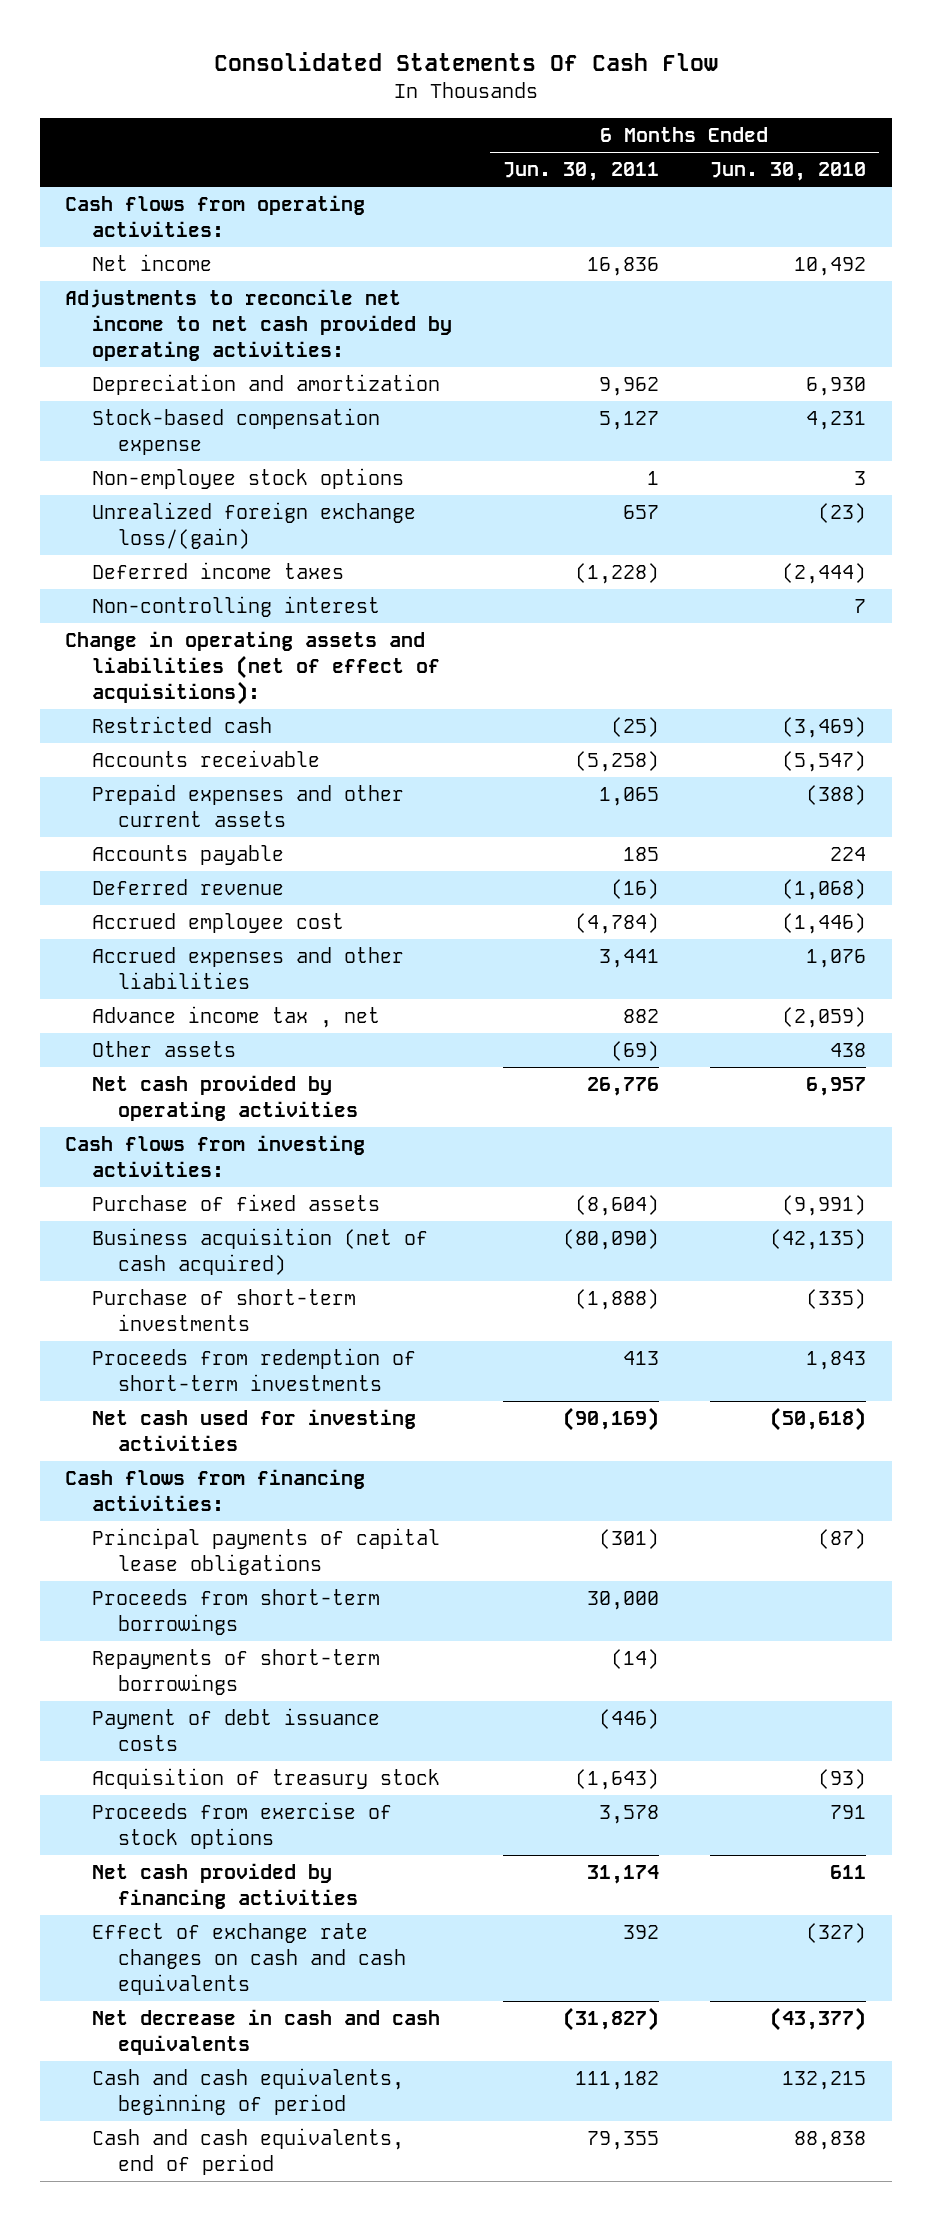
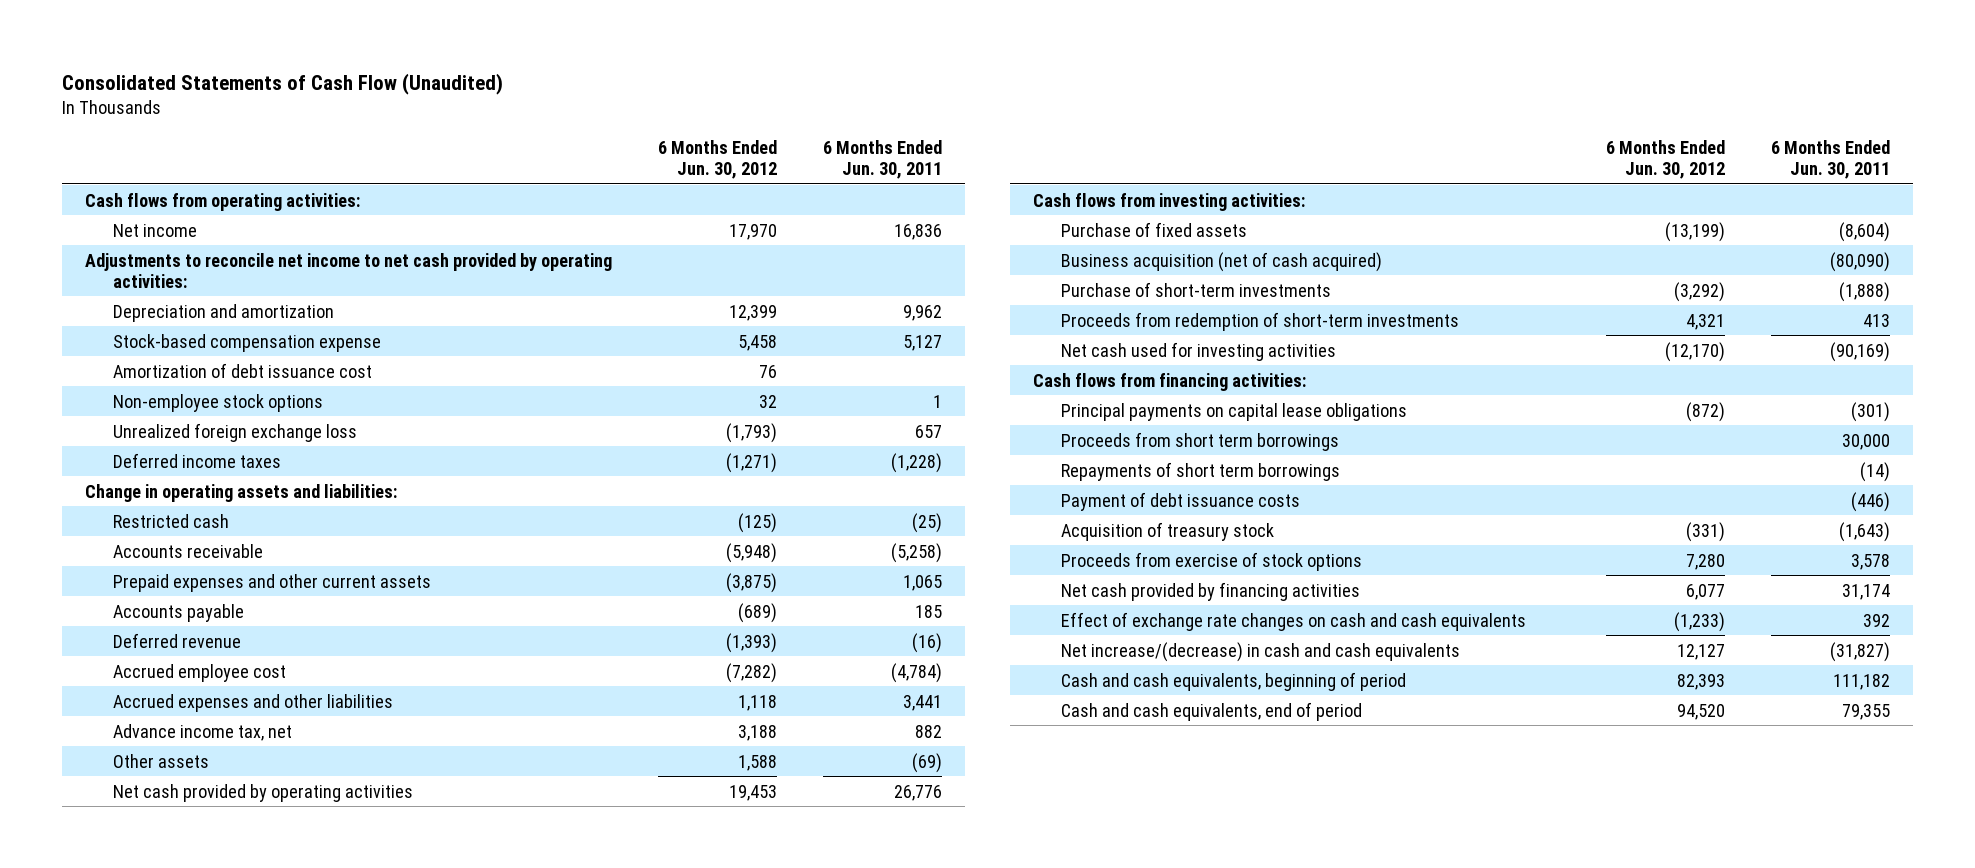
- Consolidated Statements Of Cash Flow
+ Consolidated Statements of Cash Flow (Unaudited)
- | 6 Months Ended Jun. 30, 2011 | 6 Months Ended Jun. 30, 2010
+ | 6 Months Ended Jun. 30, 2012 | 6 Months Ended Jun. 30, 2011
+ Amortization of debt issuance cost | 76 |
- Unrealized foreign exchange loss/(gain) | 657 | (23)
+ Unrealized foreign exchange loss | (1,793) | 657
- Non-controlling interest | | 7
- Change in operating assets and liabilities (net of effect of acquisitions):
+ Change in operating assets and liabilities:
- Advance income tax , net | 882 | (2,059)
+ Advance income tax, net | 3,188 | 882
- Principal payments of capital lease obligations | (301) | (87)
- Proceeds from short-term borrowings | 30,000 |
- Repayments of short-term borrowings | (14) |
+ Principal payments on capital lease obligations | (872) | (301)
+ Proceeds from short term borrowings | | 30,000
+ Repayments of short term borrowings | | (14)
- Net decrease in cash and cash equivalents | (31,827) | (43,377)
+ Net increase/(decrease) in cash and cash equivalents | 12,127 | (31,827)

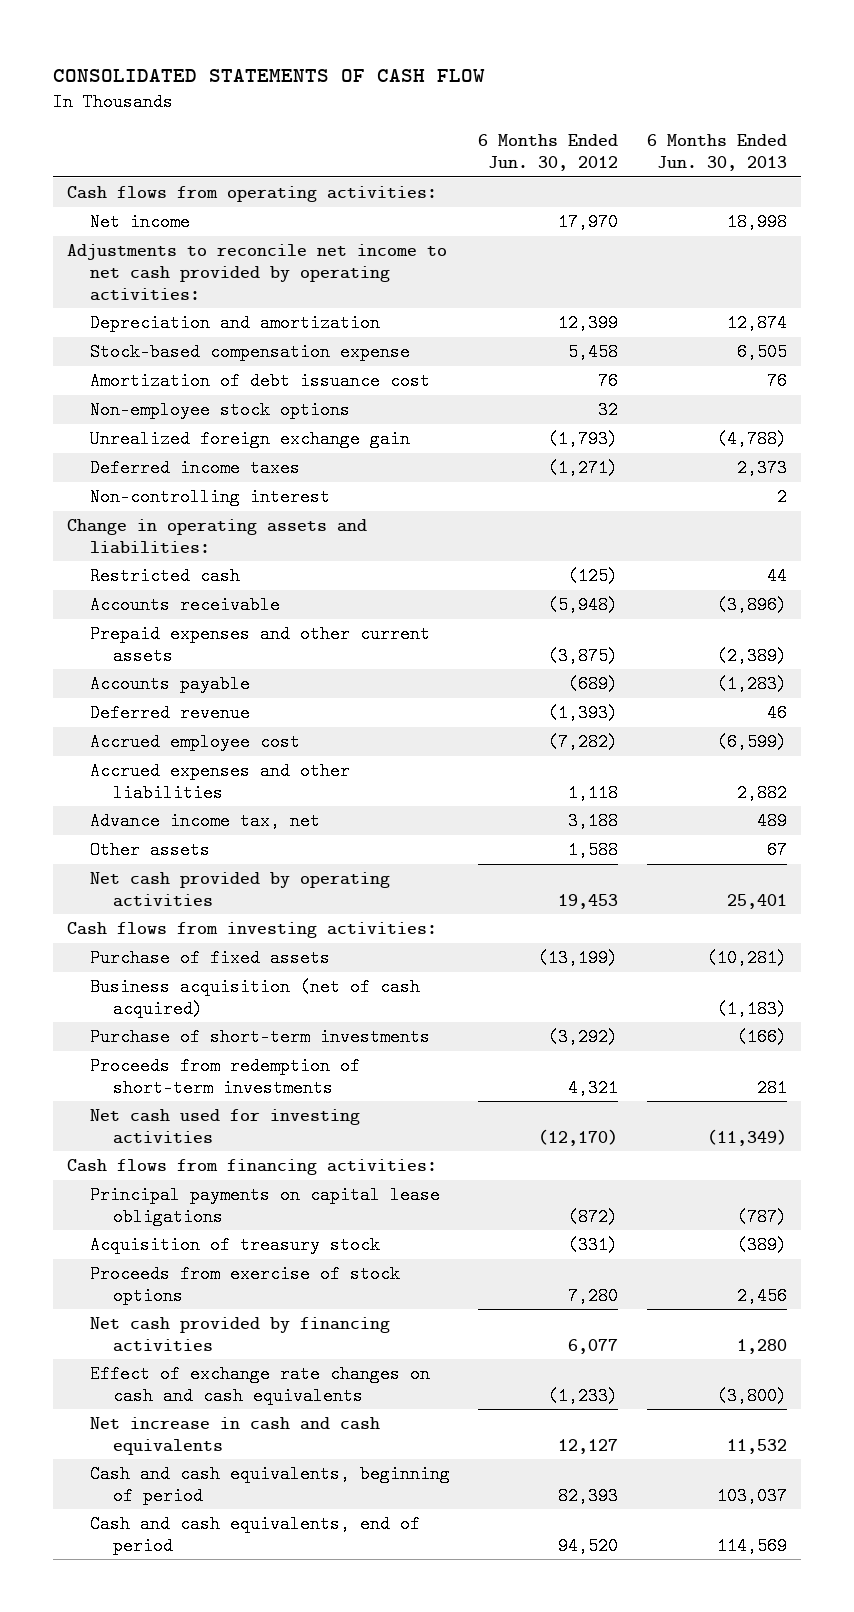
- Consolidated Statements of Cash Flow (Unaudited)
+ CONSOLIDATED STATEMENTS OF CASH FLOW
- | 6 Months Ended Jun. 30, 2012 | 6 Months Ended Jun. 30, 2011
+ | 6 Months Ended Jun. 30, 2012 | 6 Months Ended Jun. 30, 2013
- Unrealized foreign exchange loss | (1,793) | 657
+ Unrealized foreign exchange gain | (1,793) | (4,788)
+ Non-controlling interest | | 2
- Proceeds from short term borrowings | | 30,000
- Repayments of short term borrowings | | (14)
- Payment of debt issuance costs | | (446)
- Net increase/(decrease) in cash and cash equivalents | 12,127 | (31,827)
+ Net increase in cash and cash equivalents | 12,127 | 11,532

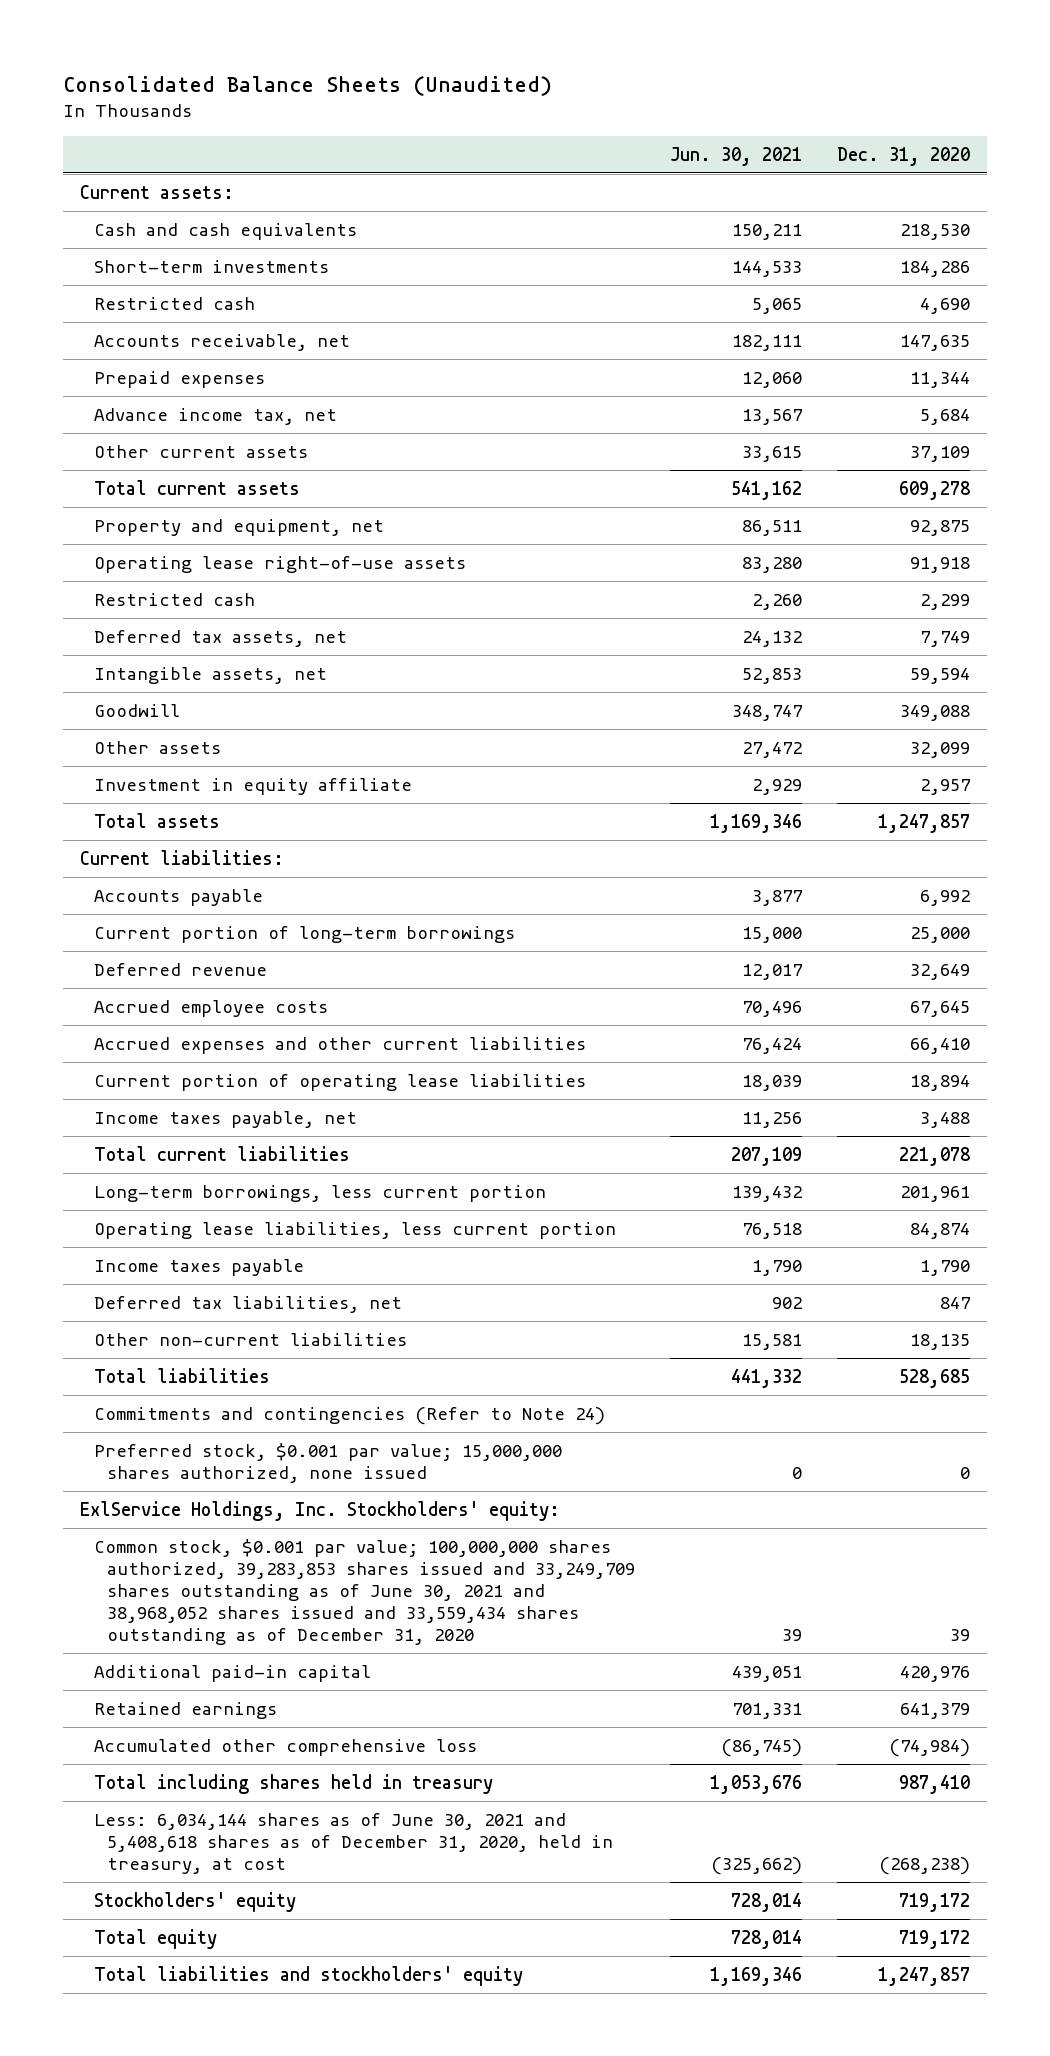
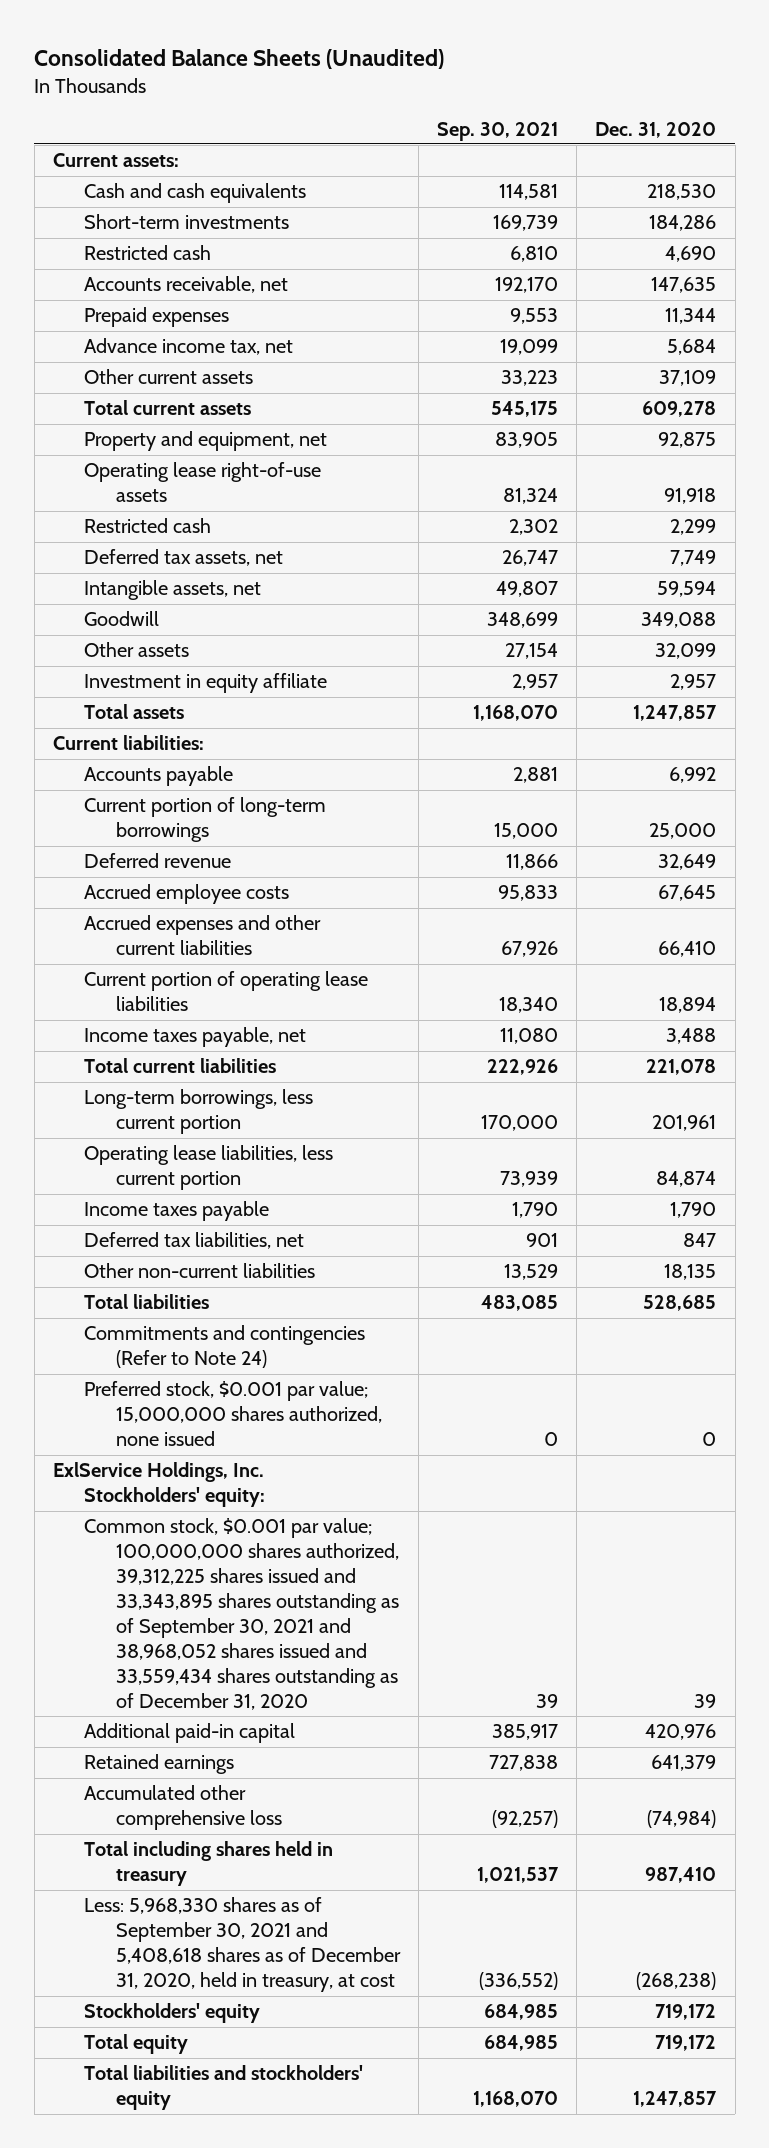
- | Jun. 30, 2021 | Dec. 31, 2020
+ | Sep. 30, 2021 | Dec. 31, 2020
- Common stock, $0.001 par value; 100,000,000 shares authorized, 39,283,853 shares issued and 33,249,709 shares outstanding as of June 30, 2021 and 38,968,052 shares issued and 33,559,434 shares outstanding as of December 31, 2020 | 39 | 39
+ Common stock, $0.001 par value; 100,000,000 shares authorized, 39,312,225 shares issued and 33,343,895 shares outstanding as of September 30, 2021 and 38,968,052 shares issued and 33,559,434 shares outstanding as of December 31, 2020 | 39 | 39
- Less: 6,034,144 shares as of June 30, 2021 and 5,408,618 shares as of December 31, 2020, held in treasury, at cost | (325,662) | (268,238)
+ Less: 5,968,330 shares as of September 30, 2021 and 5,408,618 shares as of December 31, 2020, held in treasury, at cost | (336,552) | (268,238)

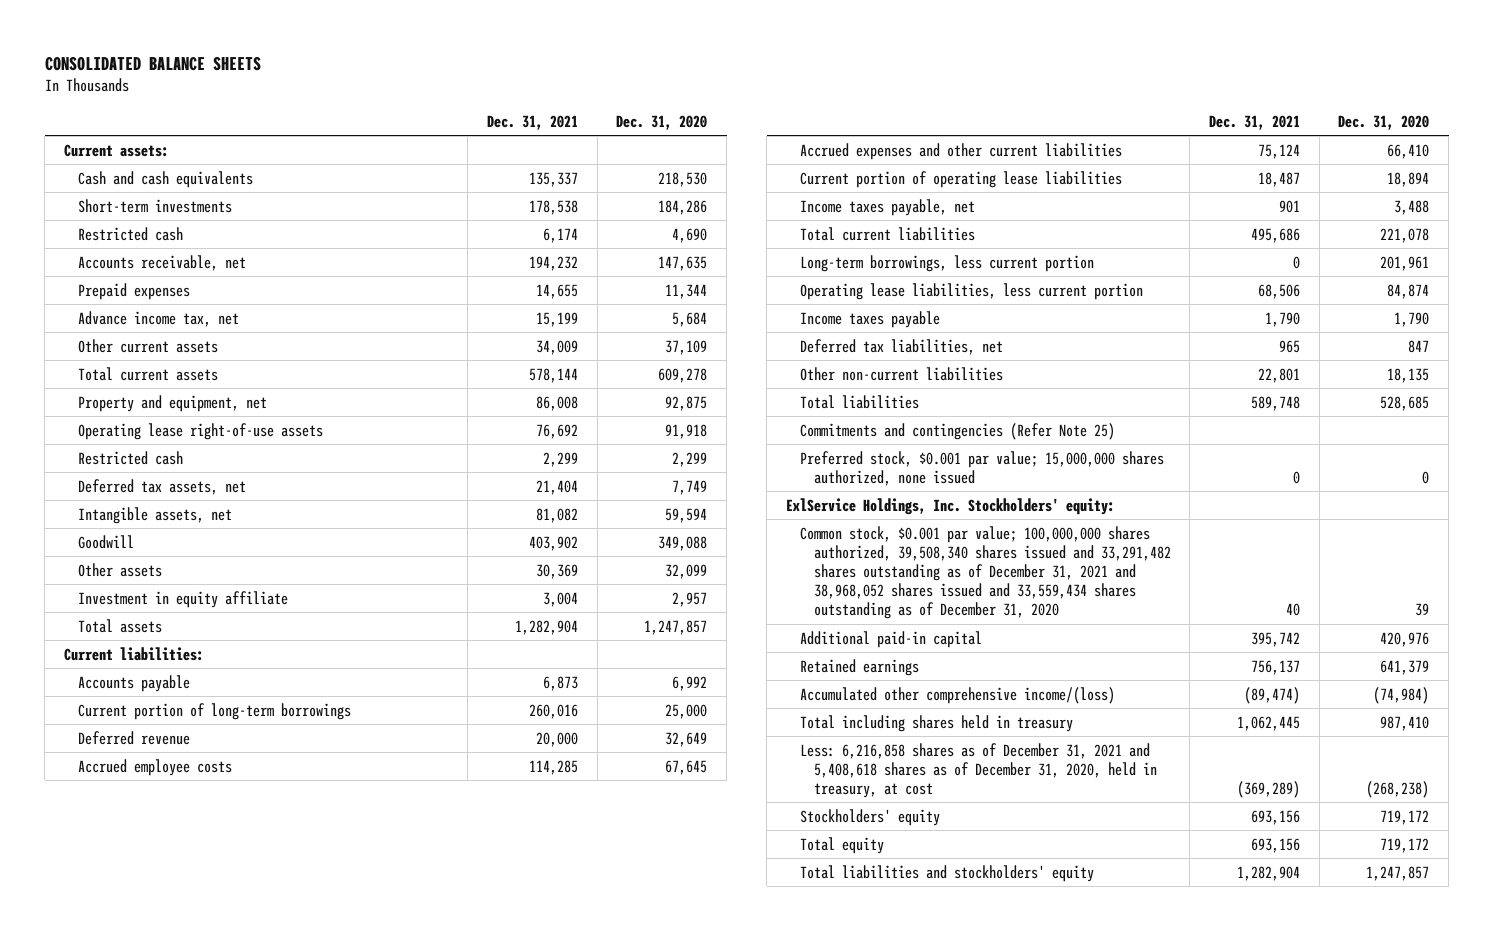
- Consolidated Balance Sheets (Unaudited)
+ CONSOLIDATED BALANCE SHEETS
- | Sep. 30, 2021 | Dec. 31, 2020
+ | Dec. 31, 2021 | Dec. 31, 2020
- Commitments and contingencies (Refer to Note 24)
+ Commitments and contingencies (Refer Note 25)
- Common stock, $0.001 par value; 100,000,000 shares authorized, 39,312,225 shares issued and 33,343,895 shares outstanding as of September 30, 2021 and 38,968,052 shares issued and 33,559,434 shares outstanding as of December 31, 2020 | 39 | 39
+ Common stock, $0.001 par value; 100,000,000 shares authorized, 39,508,340 shares issued and 33,291,482 shares outstanding as of December 31, 2021 and 38,968,052 shares issued and 33,559,434 shares outstanding as of December 31, 2020 | 40 | 39
- Accumulated other comprehensive loss | (92,257) | (74,984)
+ Accumulated other comprehensive income/(loss) | (89,474) | (74,984)
- Less: 5,968,330 shares as of September 30, 2021 and 5,408,618 shares as of December 31, 2020, held in treasury, at cost | (336,552) | (268,238)
+ Less: 6,216,858 shares as of December 31, 2021 and 5,408,618 shares as of December 31, 2020, held in treasury, at cost | (369,289) | (268,238)

